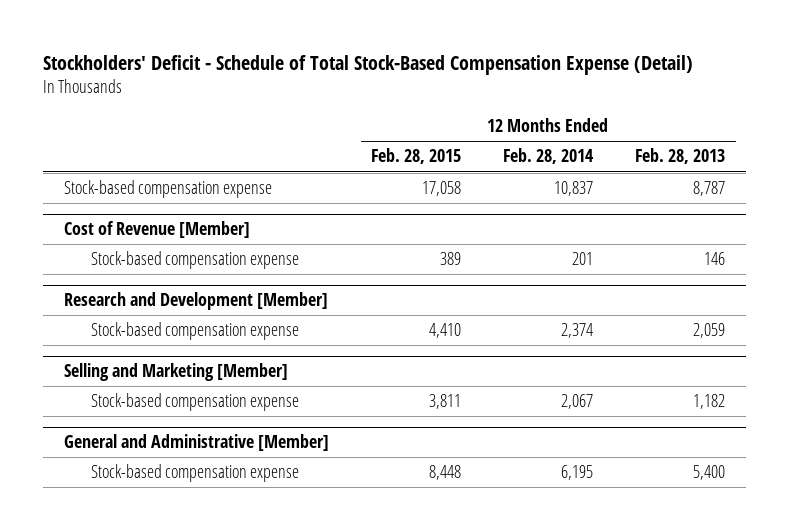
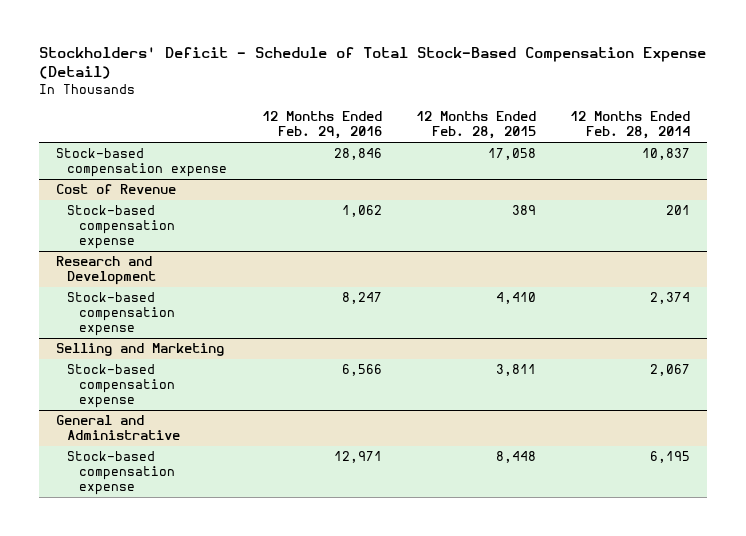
- | 12 Months Ended Feb. 28, 2015 | 12 Months Ended Feb. 28, 2014 | 12 Months Ended Feb. 28, 2013
+ | 12 Months Ended Feb. 29, 2016 | 12 Months Ended Feb. 28, 2015 | 12 Months Ended Feb. 28, 2014
- Cost of Revenue [Member]
+ Cost of Revenue
- Research and Development [Member]
+ Research and Development
- Selling and Marketing [Member]
+ Selling and Marketing
- General and Administrative [Member]
+ General and Administrative

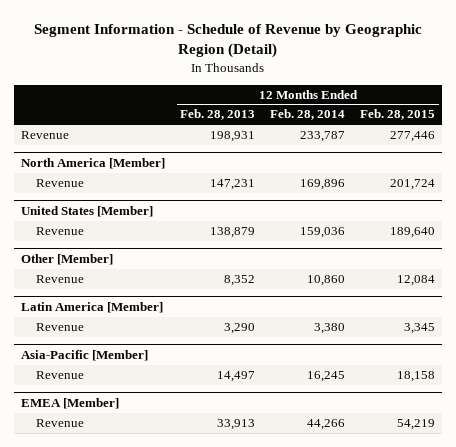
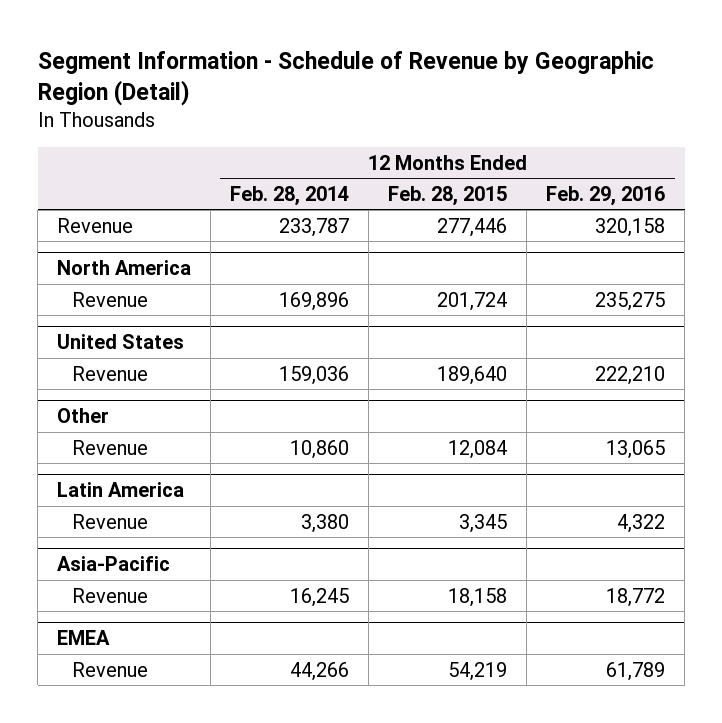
- | 12 Months Ended Feb. 28, 2013 | 12 Months Ended Feb. 28, 2014 | 12 Months Ended Feb. 28, 2015
+ | 12 Months Ended Feb. 28, 2014 | 12 Months Ended Feb. 28, 2015 | 12 Months Ended Feb. 29, 2016
- North America [Member]
+ North America
- United States [Member]
+ United States
- Other [Member]
+ Other
- Latin America [Member]
+ Latin America
- Asia-Pacific [Member]
+ Asia-Pacific
- EMEA [Member]
+ EMEA

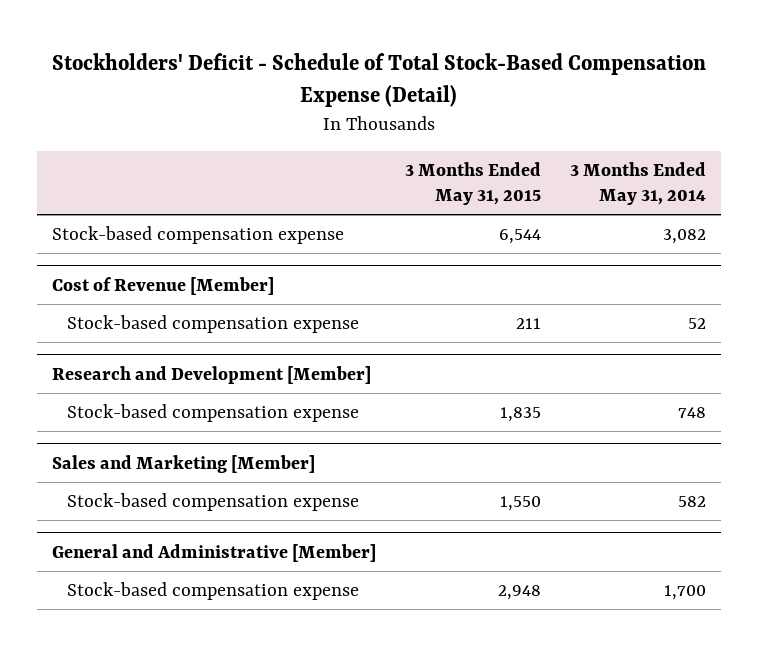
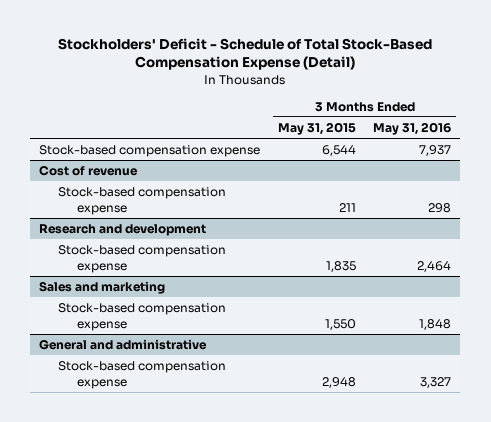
- | 3 Months Ended May 31, 2015 | 3 Months Ended May 31, 2014
+ | 3 Months Ended May 31, 2015 | 3 Months Ended May 31, 2016
- Cost of Revenue [Member]
+ Cost of revenue
- Research and Development [Member]
+ Research and development
- Sales and Marketing [Member]
+ Sales and marketing
- General and Administrative [Member]
+ General and administrative

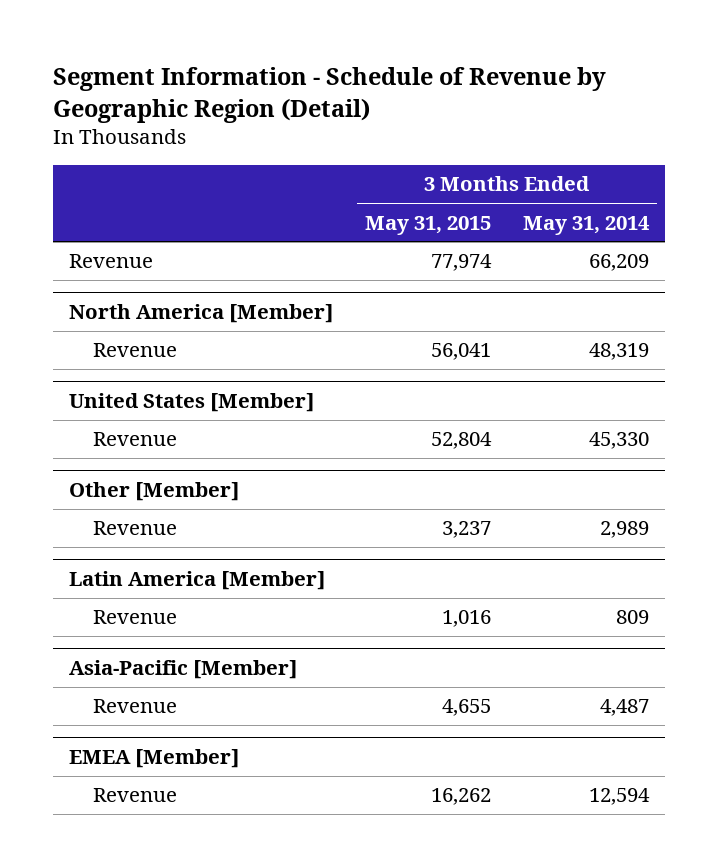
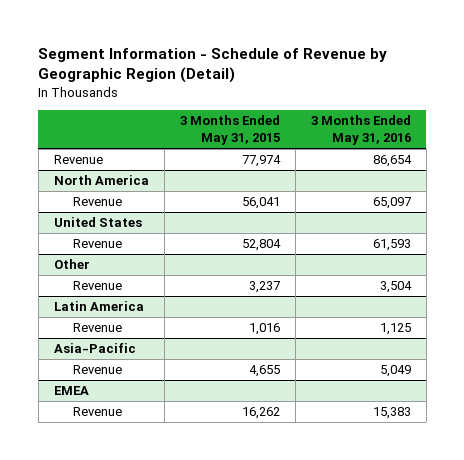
- | 3 Months Ended May 31, 2015 | 3 Months Ended May 31, 2014
+ | 3 Months Ended May 31, 2015 | 3 Months Ended May 31, 2016
- North America [Member]
+ North America
- United States [Member]
+ United States
- Other [Member]
+ Other
- Latin America [Member]
+ Latin America
- Asia-Pacific [Member]
+ Asia-Pacific
- EMEA [Member]
+ EMEA

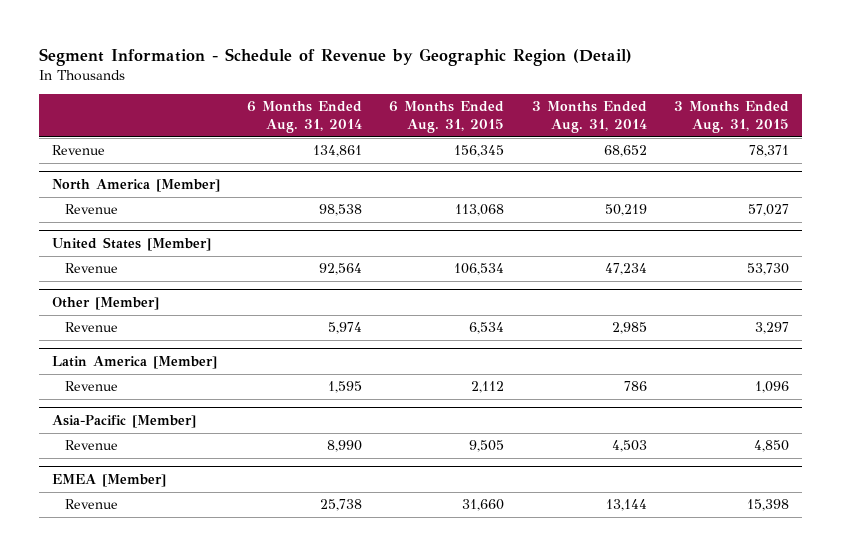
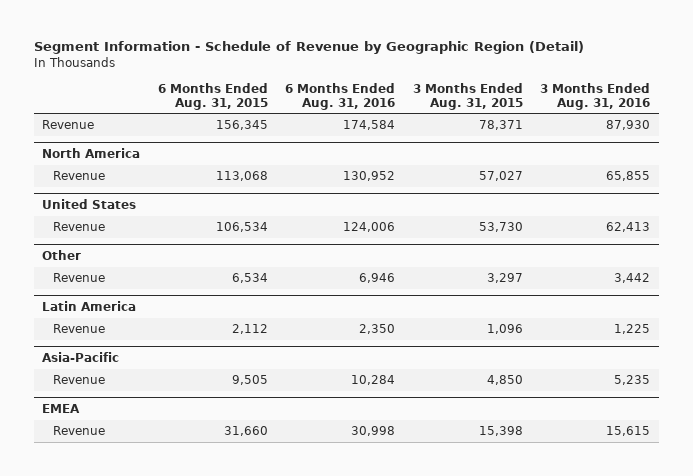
- | 6 Months Ended Aug. 31, 2014 | 6 Months Ended Aug. 31, 2015 | 3 Months Ended Aug. 31, 2014 | 3 Months Ended Aug. 31, 2015
+ | 6 Months Ended Aug. 31, 2015 | 6 Months Ended Aug. 31, 2016 | 3 Months Ended Aug. 31, 2015 | 3 Months Ended Aug. 31, 2016
- North America [Member]
+ North America
- United States [Member]
+ United States
- Other [Member]
+ Other
- Latin America [Member]
+ Latin America
- Asia-Pacific [Member]
+ Asia-Pacific
- EMEA [Member]
+ EMEA

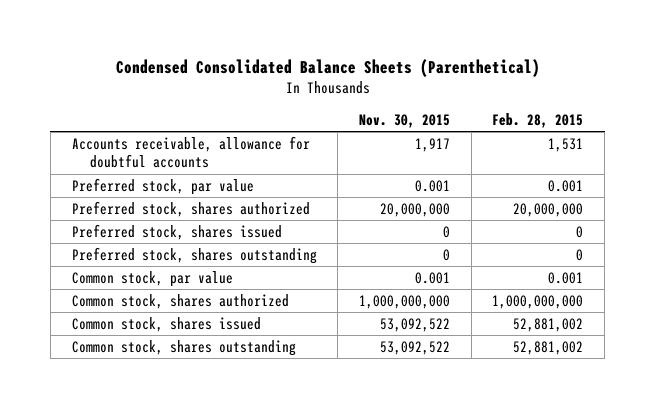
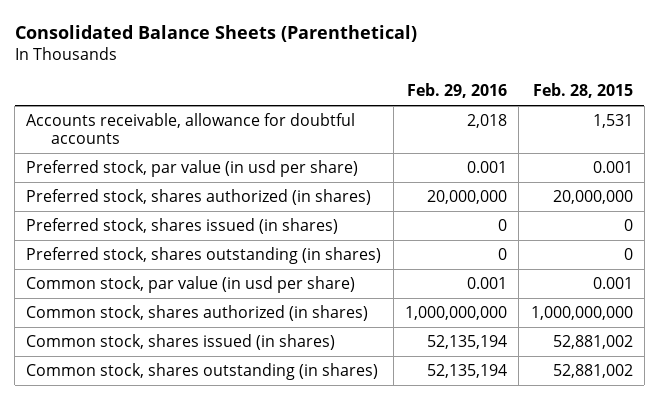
- Condensed Consolidated Balance Sheets (Parenthetical)
+ Consolidated Balance Sheets (Parenthetical)
- | Nov. 30, 2015 | Feb. 28, 2015
+ | Feb. 29, 2016 | Feb. 28, 2015
- Preferred stock, par value | 0.001 | 0.001
- Preferred stock, shares authorized | 20,000,000 | 20,000,000
- Preferred stock, shares issued | 0 | 0
- Preferred stock, shares outstanding | 0 | 0
- Common stock, par value | 0.001 | 0.001
- Common stock, shares authorized | 1,000,000,000 | 1,000,000,000
- Common stock, shares issued | 53,092,522 | 52,881,002
- Common stock, shares outstanding | 53,092,522 | 52,881,002
+ Preferred stock, par value (in usd per share) | 0.001 | 0.001
+ Preferred stock, shares authorized (in shares) | 20,000,000 | 20,000,000
+ Preferred stock, shares issued (in shares) | 0 | 0
+ Preferred stock, shares outstanding (in shares) | 0 | 0
+ Common stock, par value (in usd per share) | 0.001 | 0.001
+ Common stock, shares authorized (in shares) | 1,000,000,000 | 1,000,000,000
+ Common stock, shares issued (in shares) | 52,135,194 | 52,881,002
+ Common stock, shares outstanding (in shares) | 52,135,194 | 52,881,002

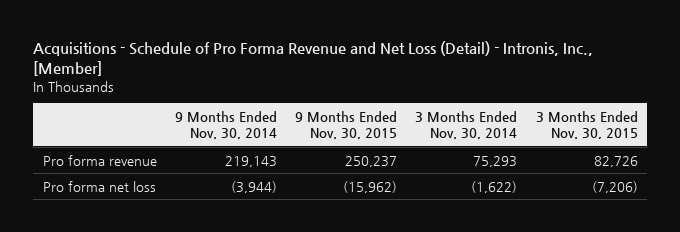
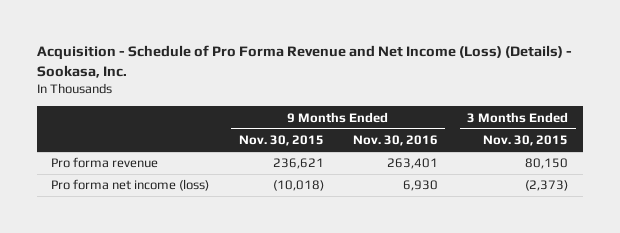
- Acquisitions - Schedule of Pro Forma Revenue and Net Loss (Detail) - Intronis, Inc., [Member]
+ Acquisition - Schedule of Pro Forma Revenue and Net Income (Loss) (Details) - Sookasa, Inc.
- | 9 Months Ended Nov. 30, 2014 | 9 Months Ended Nov. 30, 2015 | 3 Months Ended Nov. 30, 2014 | 3 Months Ended Nov. 30, 2015
+ | 9 Months Ended Nov. 30, 2015 | 9 Months Ended Nov. 30, 2016 | 3 Months Ended Nov. 30, 2015
- Pro forma revenue | 219,143 | 250,237 | 75,293 | 82,726
- Pro forma net loss | (3,944) | (15,962) | (1,622) | (7,206)
+ Pro forma revenue | 236,621 | 263,401 | 80,150
+ Pro forma net income (loss) | (10,018) | 6,930 | (2,373)

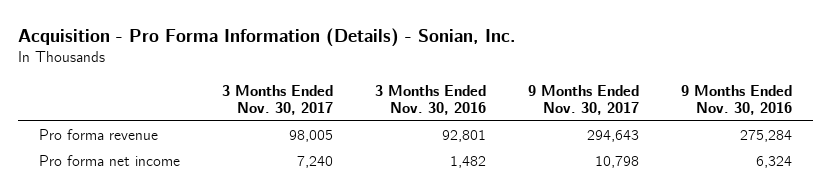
- Acquisition - Schedule of Pro Forma Revenue and Net Income (Loss) (Details) - Sookasa, Inc.
+ Acquisition - Pro Forma Information (Details) - Sonian, Inc.
- | 9 Months Ended Nov. 30, 2015 | 9 Months Ended Nov. 30, 2016 | 3 Months Ended Nov. 30, 2015
+ | 3 Months Ended Nov. 30, 2017 | 3 Months Ended Nov. 30, 2016 | 9 Months Ended Nov. 30, 2017 | 9 Months Ended Nov. 30, 2016
- Pro forma revenue | 236,621 | 263,401 | 80,150
- Pro forma net income (loss) | (10,018) | 6,930 | (2,373)
+ Pro forma revenue | 98,005 | 92,801 | 294,643 | 275,284
+ Pro forma net income | 7,240 | 1,482 | 10,798 | 6,324

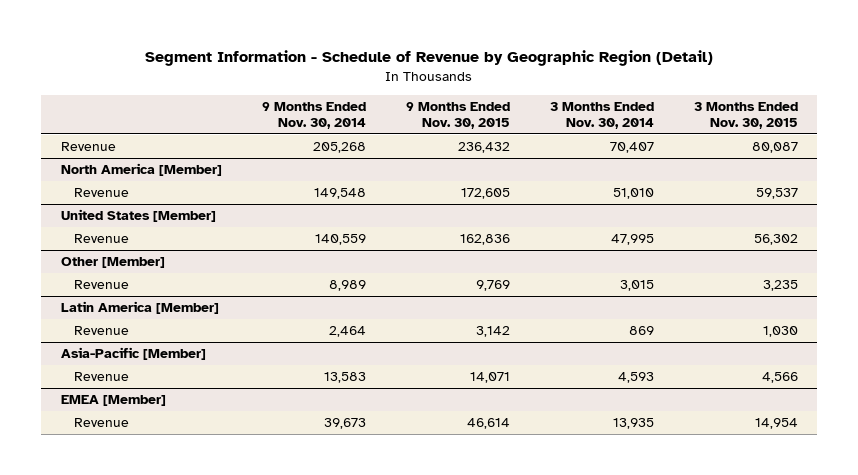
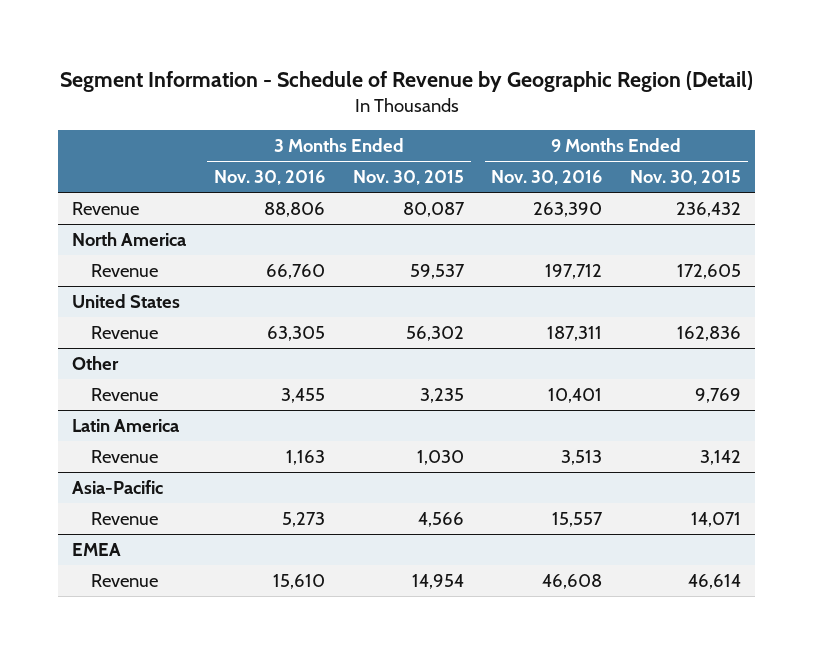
- | 9 Months Ended Nov. 30, 2014 | 9 Months Ended Nov. 30, 2015 | 3 Months Ended Nov. 30, 2014 | 3 Months Ended Nov. 30, 2015
+ | 3 Months Ended Nov. 30, 2016 | 3 Months Ended Nov. 30, 2015 | 9 Months Ended Nov. 30, 2016 | 9 Months Ended Nov. 30, 2015
- North America [Member]
+ North America
- United States [Member]
+ United States
- Other [Member]
+ Other
- Latin America [Member]
+ Latin America
- Asia-Pacific [Member]
+ Asia-Pacific
- EMEA [Member]
+ EMEA

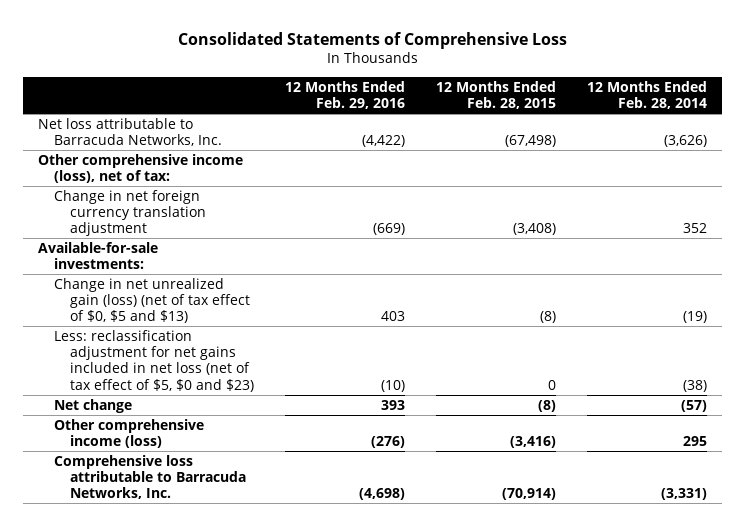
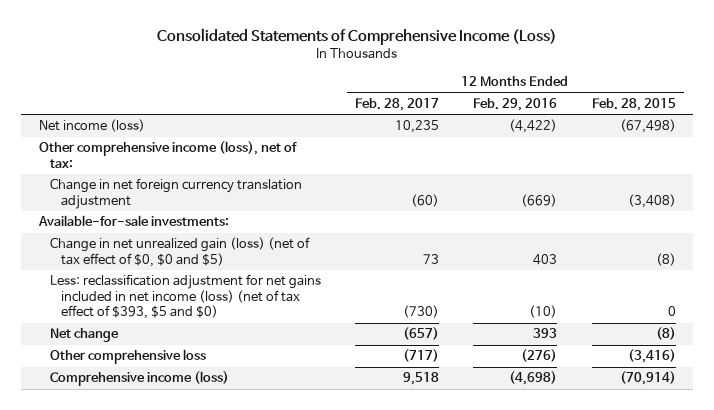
- Consolidated Statements of Comprehensive Loss
+ Consolidated Statements of Comprehensive Income (Loss)
- | 12 Months Ended Feb. 29, 2016 | 12 Months Ended Feb. 28, 2015 | 12 Months Ended Feb. 28, 2014
+ | 12 Months Ended Feb. 28, 2017 | 12 Months Ended Feb. 29, 2016 | 12 Months Ended Feb. 28, 2015
- Net loss attributable to Barracuda Networks, Inc. | (4,422) | (67,498) | (3,626)
+ Net income (loss) | 10,235 | (4,422) | (67,498)
- Change in net unrealized gain (loss) (net of tax effect of $0, $5 and $13) | 403 | (8) | (19)
- Less: reclassification adjustment for net gains included in net loss (net of tax effect of $5, $0 and $23) | (10) | 0 | (38)
+ Change in net unrealized gain (loss) (net of tax effect of $0, $0 and $5) | 73 | 403 | (8)
+ Less: reclassification adjustment for net gains included in net income (loss) (net of tax effect of $393, $5 and $0) | (730) | (10) | 0
- Other comprehensive income (loss) | (276) | (3,416) | 295
- Comprehensive loss attributable to Barracuda Networks, Inc. | (4,698) | (70,914) | (3,331)
+ Other comprehensive loss | (717) | (276) | (3,416)
+ Comprehensive income (loss) | 9,518 | (4,698) | (70,914)

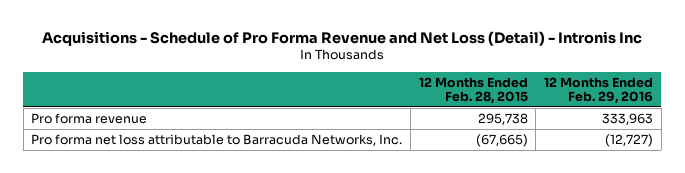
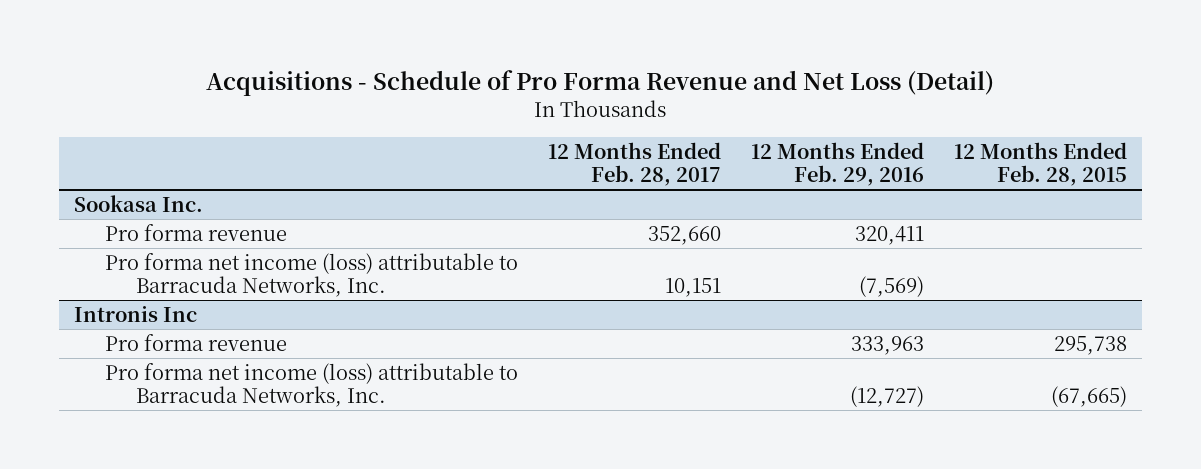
- Acquisitions - Schedule of Pro Forma Revenue and Net Loss (Detail) - Intronis Inc
+ Acquisitions - Schedule of Pro Forma Revenue and Net Loss (Detail)
- | 12 Months Ended Feb. 28, 2015 | 12 Months Ended Feb. 29, 2016
+ | 12 Months Ended Feb. 28, 2017 | 12 Months Ended Feb. 29, 2016 | 12 Months Ended Feb. 28, 2015
+ Sookasa Inc.
+ Pro forma revenue | 352,660 | 320,411 |
+ Pro forma net income (loss) attributable to Barracuda Networks, Inc. | 10,151 | (7,569) |
+ Intronis Inc
- Pro forma net loss attributable to Barracuda Networks, Inc. | (67,665) | (12,727)
+ Pro forma net income (loss) attributable to Barracuda Networks, Inc. | | (12,727) | (67,665)

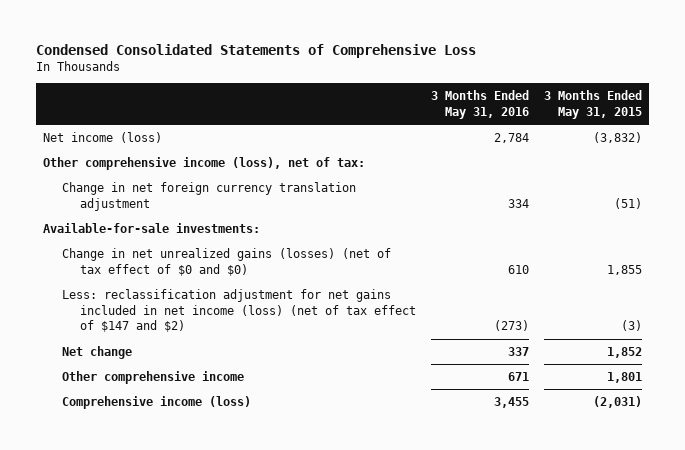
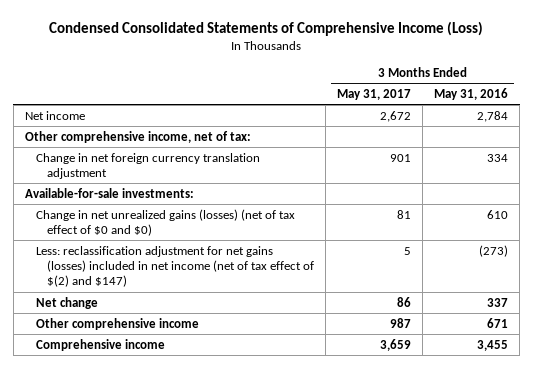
- Condensed Consolidated Statements of Comprehensive Loss
+ Condensed Consolidated Statements of Comprehensive Income (Loss)
- | 3 Months Ended May 31, 2016 | 3 Months Ended May 31, 2015
+ | 3 Months Ended May 31, 2017 | 3 Months Ended May 31, 2016
- Net income (loss) | 2,784 | (3,832)
- Other comprehensive income (loss), net of tax:
+ Net income | 2,672 | 2,784
+ Other comprehensive income, net of tax:
- Less: reclassification adjustment for net gains included in net income (loss) (net of tax effect of $147 and $2) | (273) | (3)
+ Less: reclassification adjustment for net gains (losses) included in net income (net of tax effect of $(2) and $147) | 5 | (273)
- Comprehensive income (loss) | 3,455 | (2,031)
+ Comprehensive income | 3,659 | 3,455

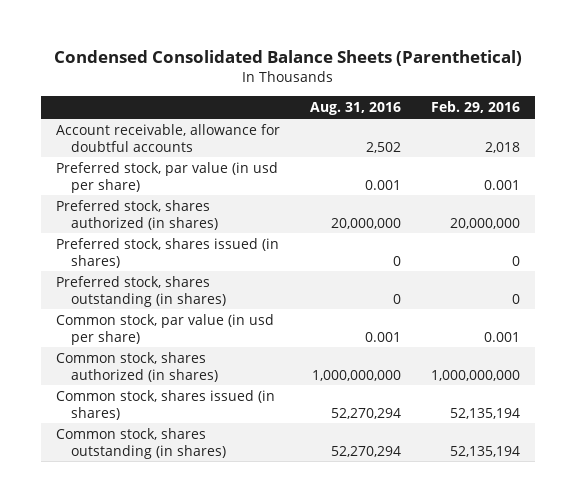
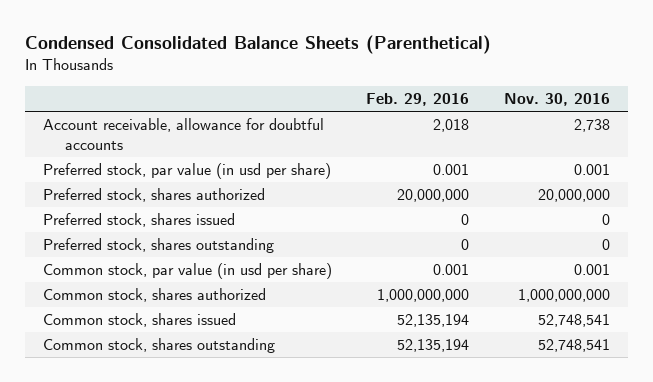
- | Aug. 31, 2016 | Feb. 29, 2016
+ | Feb. 29, 2016 | Nov. 30, 2016
- Preferred stock, shares authorized (in shares) | 20,000,000 | 20,000,000
- Preferred stock, shares issued (in shares) | 0 | 0
- Preferred stock, shares outstanding (in shares) | 0 | 0
+ Preferred stock, shares authorized | 20,000,000 | 20,000,000
+ Preferred stock, shares issued | 0 | 0
+ Preferred stock, shares outstanding | 0 | 0
- Common stock, shares authorized (in shares) | 1,000,000,000 | 1,000,000,000
- Common stock, shares issued (in shares) | 52,270,294 | 52,135,194
- Common stock, shares outstanding (in shares) | 52,270,294 | 52,135,194
+ Common stock, shares authorized | 1,000,000,000 | 1,000,000,000
+ Common stock, shares issued | 52,135,194 | 52,748,541
+ Common stock, shares outstanding | 52,135,194 | 52,748,541

